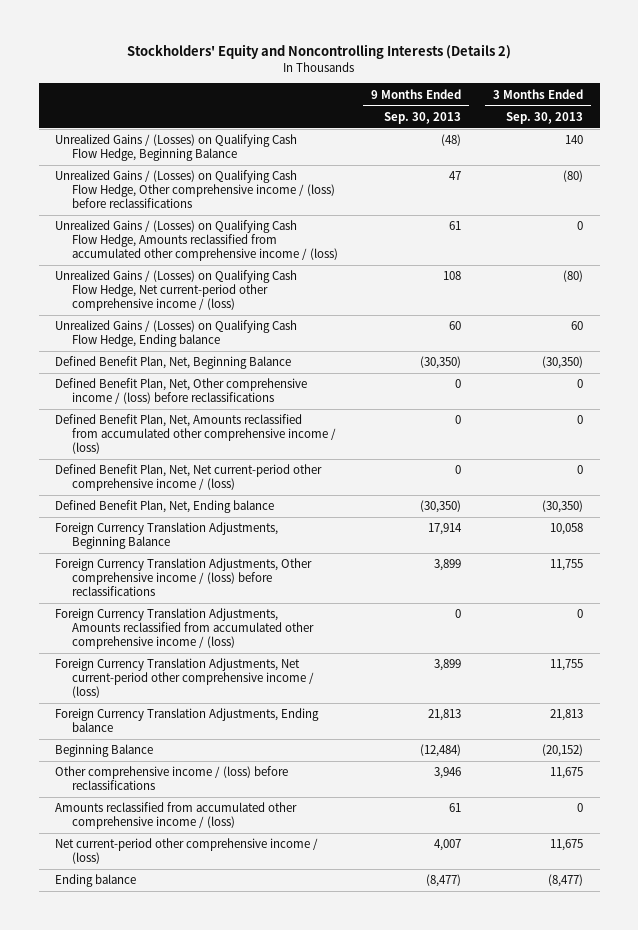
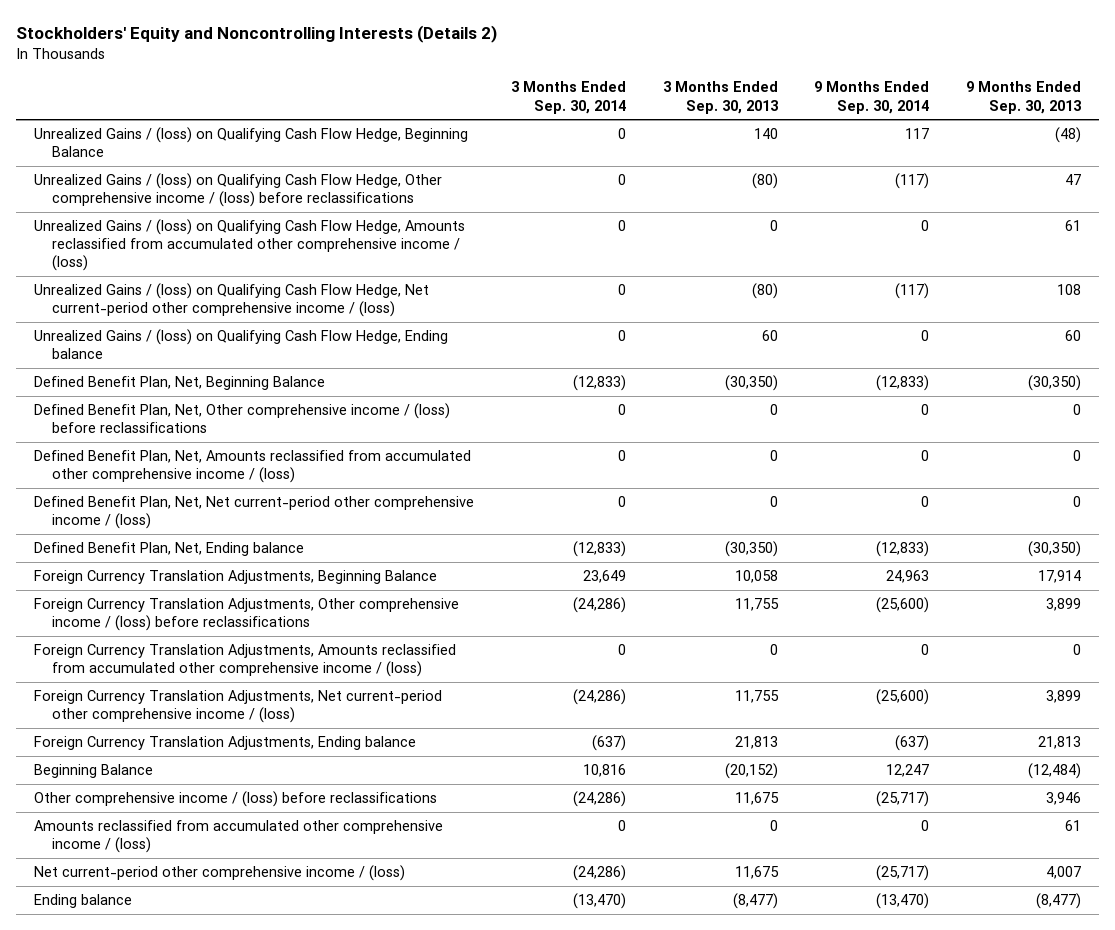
- | 9 Months Ended Sep. 30, 2013 | 3 Months Ended Sep. 30, 2013
+ | 3 Months Ended Sep. 30, 2014 | 3 Months Ended Sep. 30, 2013 | 9 Months Ended Sep. 30, 2014 | 9 Months Ended Sep. 30, 2013
- Unrealized Gains / (Losses) on Qualifying Cash Flow Hedge, Beginning Balance | (48) | 140
- Unrealized Gains / (Losses) on Qualifying Cash Flow Hedge, Other comprehensive income / (loss) before reclassifications | 47 | (80)
- Unrealized Gains / (Losses) on Qualifying Cash Flow Hedge, Amounts reclassified from accumulated other comprehensive income / (loss) | 61 | 0
- Unrealized Gains / (Losses) on Qualifying Cash Flow Hedge, Net current-period other comprehensive income / (loss) | 108 | (80)
- Unrealized Gains / (Losses) on Qualifying Cash Flow Hedge, Ending balance | 60 | 60
+ Unrealized Gains / (loss) on Qualifying Cash Flow Hedge, Beginning Balance | 0 | 140 | 117 | (48)
+ Unrealized Gains / (loss) on Qualifying Cash Flow Hedge, Other comprehensive income / (loss) before reclassifications | 0 | (80) | (117) | 47
+ Unrealized Gains / (loss) on Qualifying Cash Flow Hedge, Amounts reclassified from accumulated other comprehensive income / (loss) | 0 | 0 | 0 | 61
+ Unrealized Gains / (loss) on Qualifying Cash Flow Hedge, Net current-period other comprehensive income / (loss) | 0 | (80) | (117) | 108
+ Unrealized Gains / (loss) on Qualifying Cash Flow Hedge, Ending balance | 0 | 60 | 0 | 60

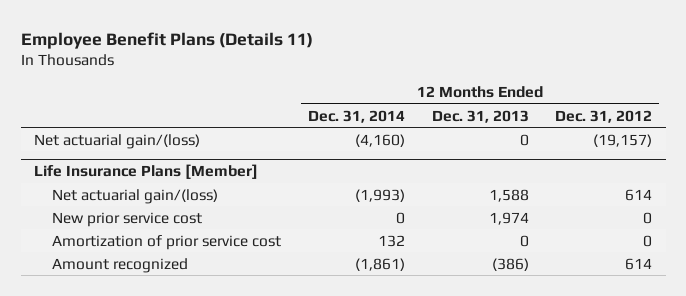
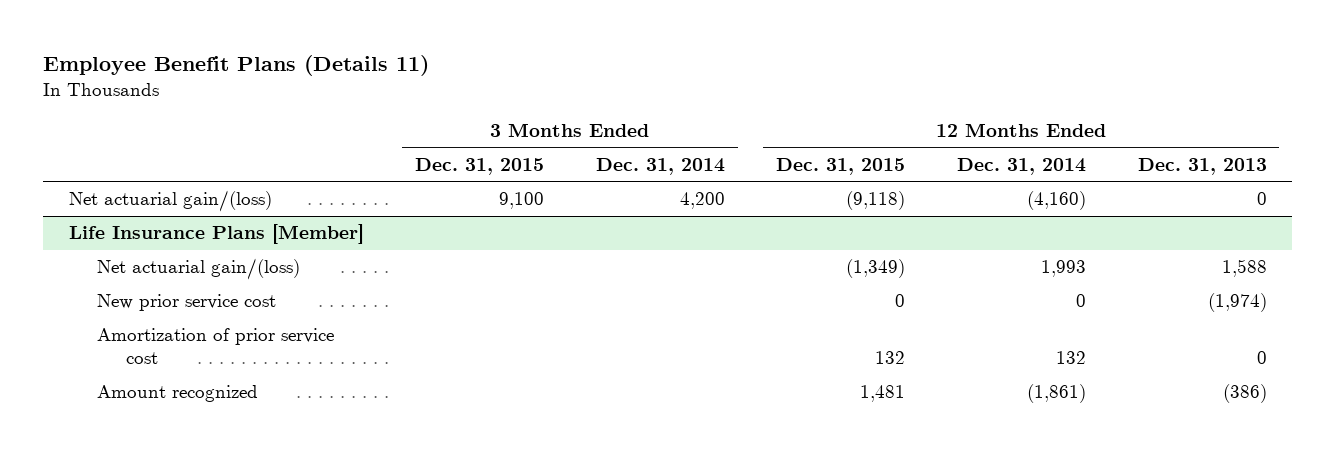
- | 12 Months Ended Dec. 31, 2014 | 12 Months Ended Dec. 31, 2013 | 12 Months Ended Dec. 31, 2012
+ | 3 Months Ended Dec. 31, 2015 | 3 Months Ended Dec. 31, 2014 | 12 Months Ended Dec. 31, 2015 | 12 Months Ended Dec. 31, 2014 | 12 Months Ended Dec. 31, 2013
@ Life Insurance Plans [Member]
- Net actuarial gain/(loss) | (1,993) | 1,588 | 614
- New prior service cost | 0 | 1,974 | 0
+ Net actuarial gain/(loss) | | | (1,349) | 1,993 | 1,588
+ New prior service cost | | | 0 | 0 | (1,974)

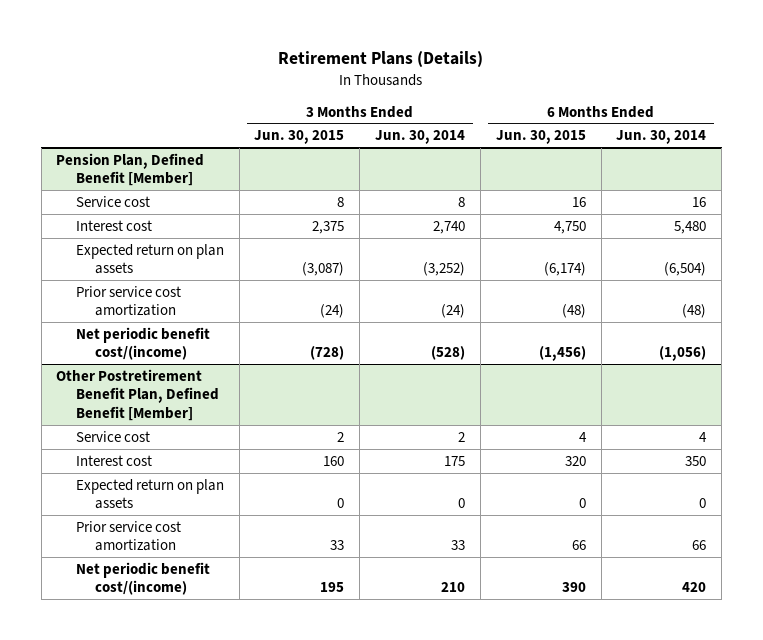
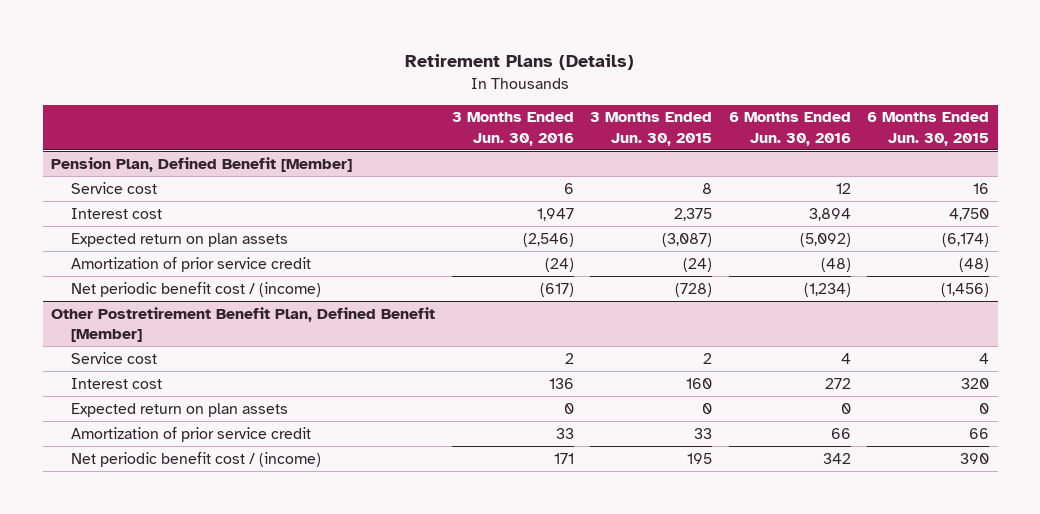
- | 3 Months Ended Jun. 30, 2015 | 3 Months Ended Jun. 30, 2014 | 6 Months Ended Jun. 30, 2015 | 6 Months Ended Jun. 30, 2014
+ | 3 Months Ended Jun. 30, 2016 | 3 Months Ended Jun. 30, 2015 | 6 Months Ended Jun. 30, 2016 | 6 Months Ended Jun. 30, 2015
@ Pension Plan, Defined Benefit [Member]
- Prior service cost amortization | (24) | (24) | (48) | (48)
- Net periodic benefit cost/(income) | (728) | (528) | (1,456) | (1,056)
+ Amortization of prior service credit | (24) | (24) | (48) | (48)
+ Net periodic benefit cost / (income) | (617) | (728) | (1,234) | (1,456)
@ Other Postretirement Benefit Plan, Defined Benefit [Member]
- Prior service cost amortization | 33 | 33 | 66 | 66
- Net periodic benefit cost/(income) | 195 | 210 | 390 | 420
+ Amortization of prior service credit | 33 | 33 | 66 | 66
+ Net periodic benefit cost / (income) | 171 | 195 | 342 | 390

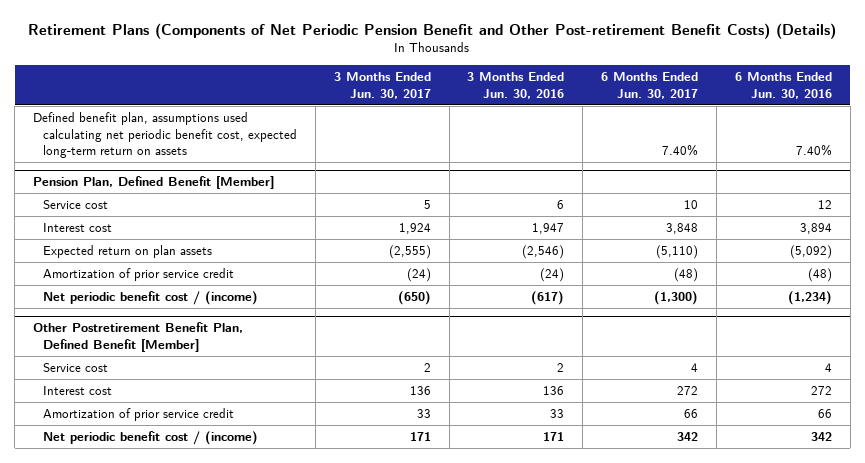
- Retirement Plans (Details)
+ Retirement Plans (Components of Net Periodic Pension Benefit and Other Post-retirement Benefit Costs) (Details)
- | 3 Months Ended Jun. 30, 2016 | 3 Months Ended Jun. 30, 2015 | 6 Months Ended Jun. 30, 2016 | 6 Months Ended Jun. 30, 2015
+ | 3 Months Ended Jun. 30, 2017 | 3 Months Ended Jun. 30, 2016 | 6 Months Ended Jun. 30, 2017 | 6 Months Ended Jun. 30, 2016
+ Defined benefit plan, assumptions used calculating net periodic benefit cost, expected long-term return on assets | | | 7.40% | 7.40%
@ Other Postretirement Benefit Plan, Defined Benefit [Member]
- Expected return on plan assets | 0 | 0 | 0 | 0

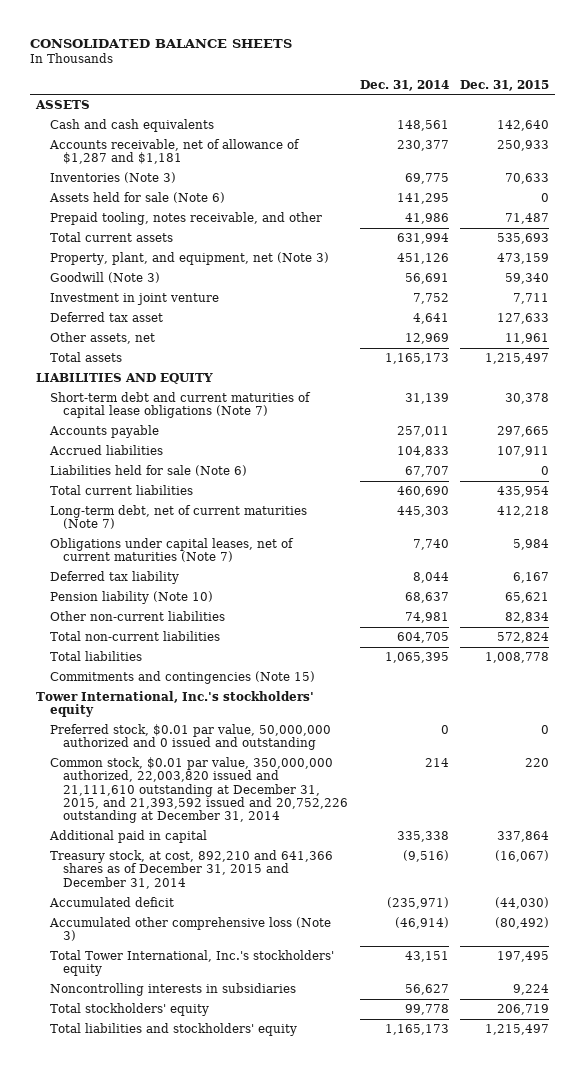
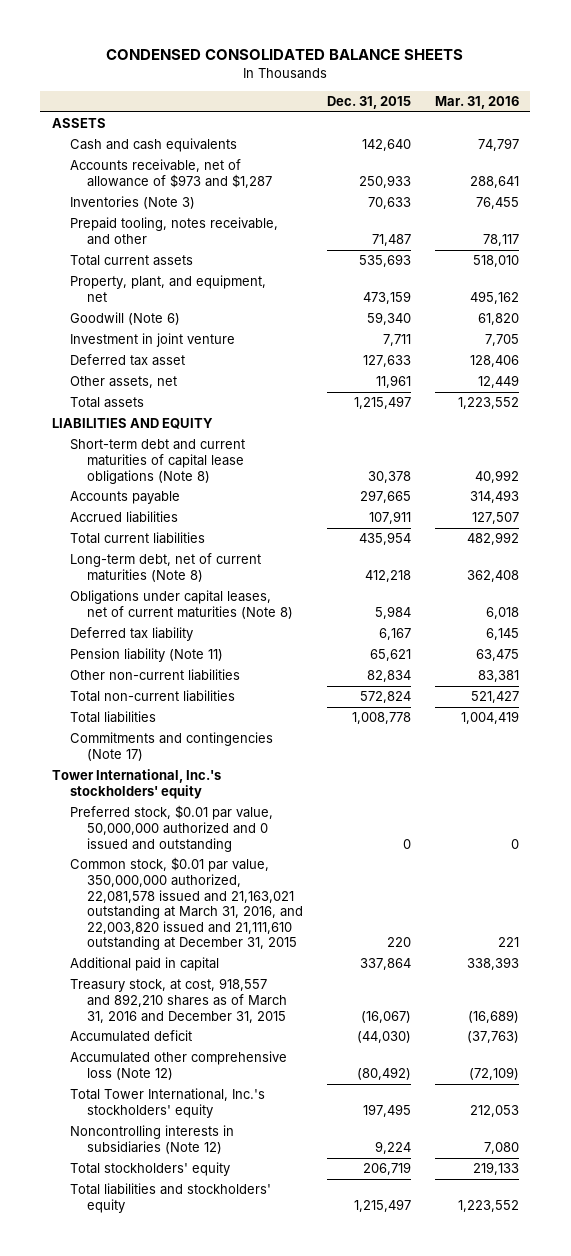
- CONSOLIDATED BALANCE SHEETS
+ CONDENSED CONSOLIDATED BALANCE SHEETS
- | Dec. 31, 2014 | Dec. 31, 2015
+ | Dec. 31, 2015 | Mar. 31, 2016
- Accounts receivable, net of allowance of $1,287 and $1,181 | 230,377 | 250,933
+ Accounts receivable, net of allowance of $973 and $1,287 | 250,933 | 288,641
- Assets held for sale (Note 6) | 141,295 | 0
- Property, plant, and equipment, net (Note 3) | 451,126 | 473,159
- Goodwill (Note 3) | 56,691 | 59,340
+ Property, plant, and equipment, net | 473,159 | 495,162
+ Goodwill (Note 6) | 59,340 | 61,820
- Short-term debt and current maturities of capital lease obligations (Note 7) | 31,139 | 30,378
+ Short-term debt and current maturities of capital lease obligations (Note 8) | 30,378 | 40,992
- Liabilities held for sale (Note 6) | 67,707 | 0
- Long-term debt, net of current maturities (Note 7) | 445,303 | 412,218
- Obligations under capital leases, net of current maturities (Note 7) | 7,740 | 5,984
+ Long-term debt, net of current maturities (Note 8) | 412,218 | 362,408
+ Obligations under capital leases, net of current maturities (Note 8) | 5,984 | 6,018
- Pension liability (Note 10) | 68,637 | 65,621
+ Pension liability (Note 11) | 65,621 | 63,475
- Commitments and contingencies (Note 15)
+ Commitments and contingencies (Note 17)
- Common stock, $0.01 par value, 350,000,000 authorized, 22,003,820 issued and 21,111,610 outstanding at December 31, 2015, and 21,393,592 issued and 20,752,226 outstanding at December 31, 2014 | 214 | 220
+ Common stock, $0.01 par value, 350,000,000 authorized, 22,081,578 issued and 21,163,021 outstanding at March 31, 2016, and 22,003,820 issued and 21,111,610 outstanding at December 31, 2015 | 220 | 221
- Treasury stock, at cost, 892,210 and 641,366 shares as of December 31, 2015 and December 31, 2014 | (9,516) | (16,067)
+ Treasury stock, at cost, 918,557 and 892,210 shares as of March 31, 2016 and December 31, 2015 | (16,067) | (16,689)
- Accumulated other comprehensive loss (Note 3) | (46,914) | (80,492)
+ Accumulated other comprehensive loss (Note 12) | (80,492) | (72,109)
- Noncontrolling interests in subsidiaries | 56,627 | 9,224
+ Noncontrolling interests in subsidiaries (Note 12) | 9,224 | 7,080

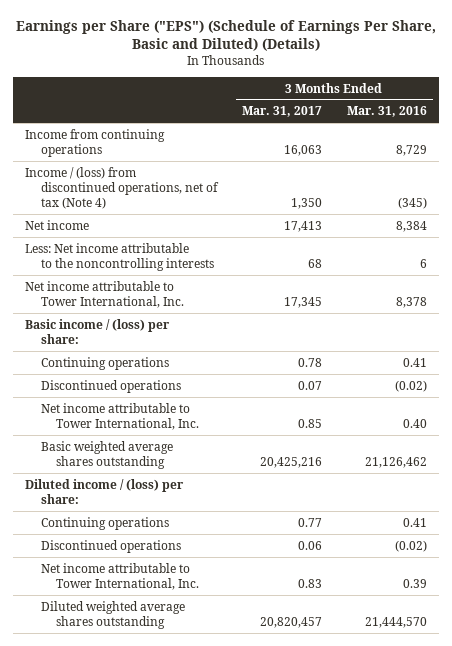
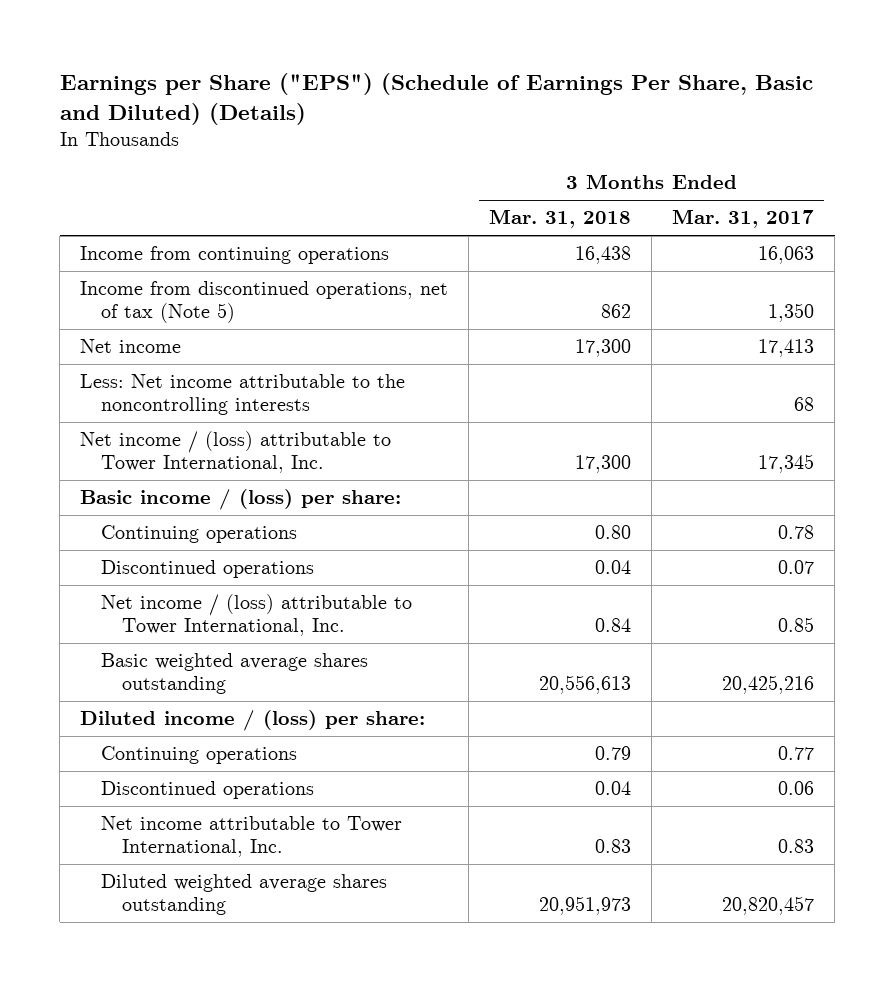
- | 3 Months Ended Mar. 31, 2017 | 3 Months Ended Mar. 31, 2016
+ | 3 Months Ended Mar. 31, 2018 | 3 Months Ended Mar. 31, 2017
- Income / (loss) from discontinued operations, net of tax (Note 4) | 1,350 | (345)
+ Income from discontinued operations, net of tax (Note 5) | 862 | 1,350
- Net income attributable to Tower International, Inc. | 17,345 | 8,378
+ Net income / (loss) attributable to Tower International, Inc. | 17,300 | 17,345
- Net income attributable to Tower International, Inc. | 0.85 | 0.40
+ Net income / (loss) attributable to Tower International, Inc. | 0.84 | 0.85

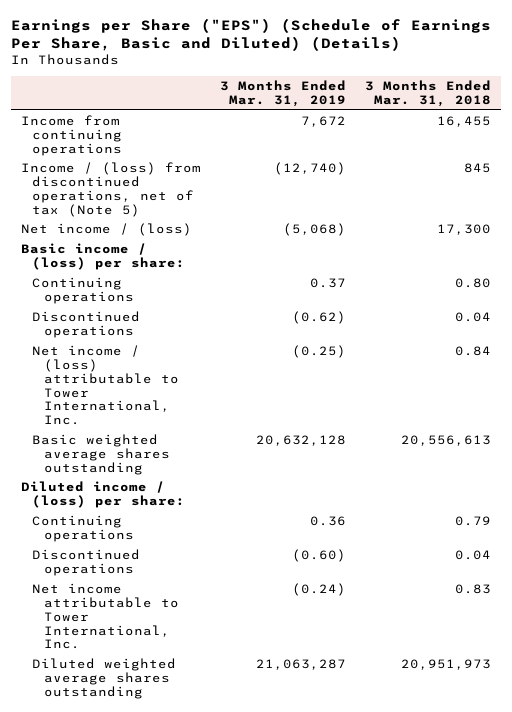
- | 3 Months Ended Mar. 31, 2018 | 3 Months Ended Mar. 31, 2017
+ | 3 Months Ended Mar. 31, 2019 | 3 Months Ended Mar. 31, 2018
- Income from continuing operations | 16,438 | 16,063
- Income from discontinued operations, net of tax (Note 5) | 862 | 1,350
- Net income | 17,300 | 17,413
- Less: Net income attributable to the noncontrolling interests | | 68
- Net income / (loss) attributable to Tower International, Inc. | 17,300 | 17,345
+ Income from continuing operations | 7,672 | 16,455
+ Income / (loss) from discontinued operations, net of tax (Note 5) | (12,740) | 845
+ Net income / (loss) | (5,068) | 17,300

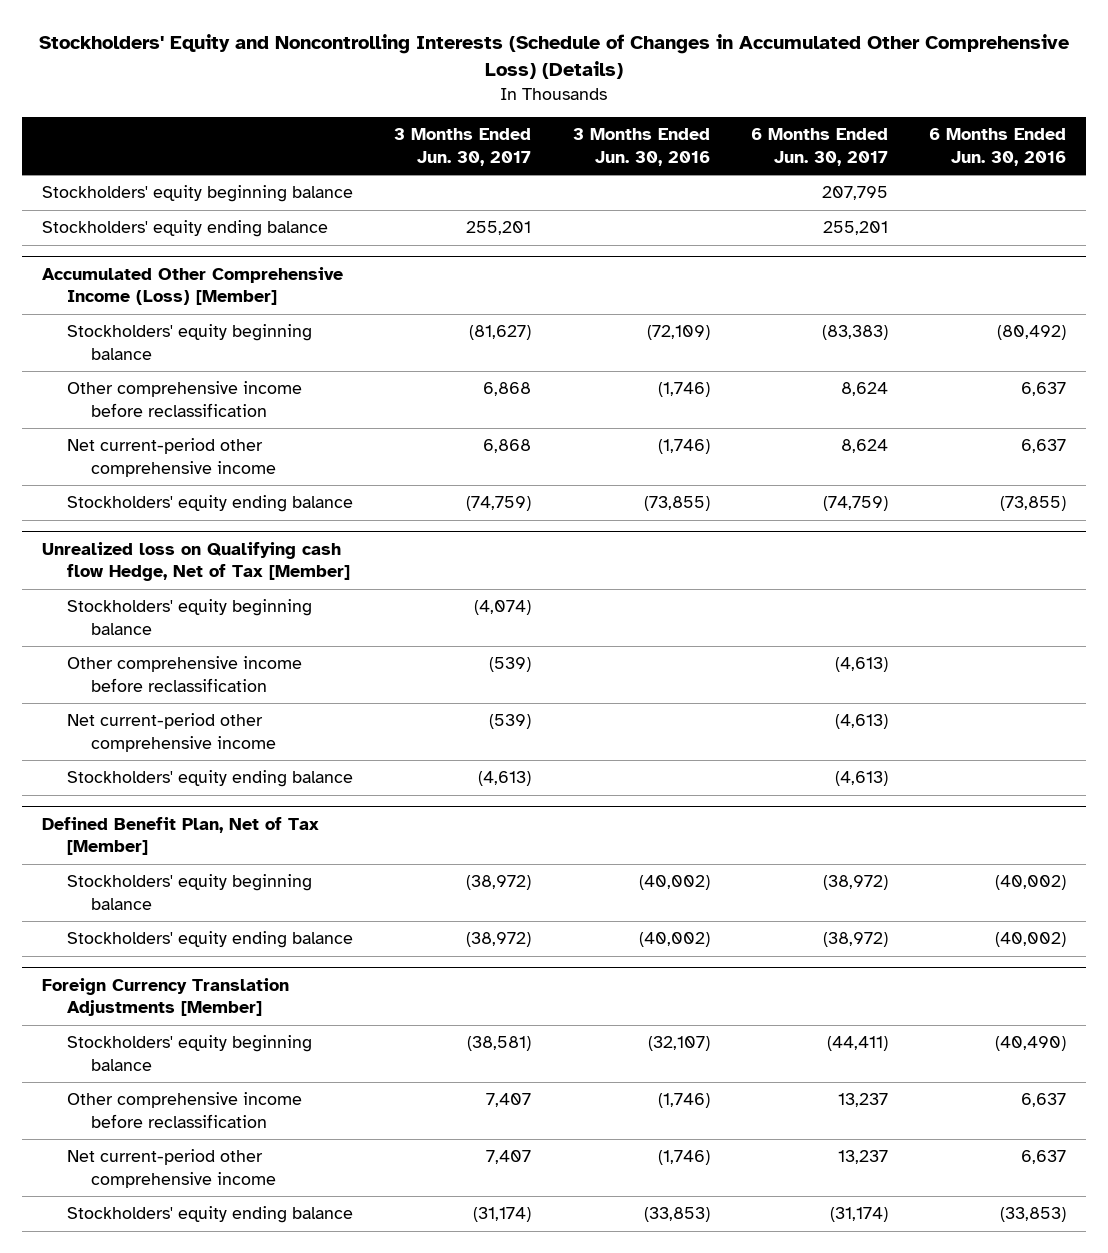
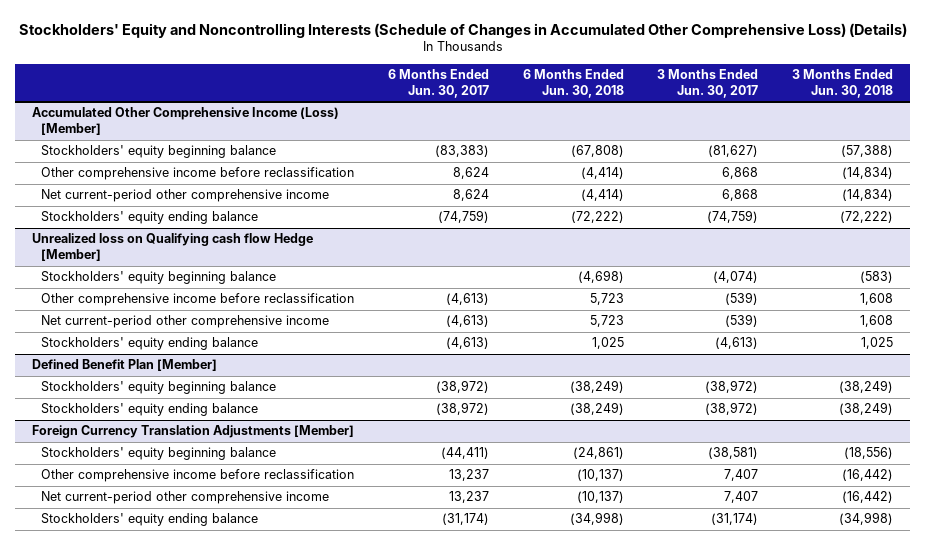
- | 3 Months Ended Jun. 30, 2017 | 3 Months Ended Jun. 30, 2016 | 6 Months Ended Jun. 30, 2017 | 6 Months Ended Jun. 30, 2016
+ | 6 Months Ended Jun. 30, 2017 | 6 Months Ended Jun. 30, 2018 | 3 Months Ended Jun. 30, 2017 | 3 Months Ended Jun. 30, 2018
- Stockholders' equity beginning balance | | | 207,795 |
- Stockholders' equity ending balance | 255,201 | | 255,201 |
- Unrealized loss on Qualifying cash flow Hedge, Net of Tax [Member]
+ Unrealized loss on Qualifying cash flow Hedge [Member]
- Defined Benefit Plan, Net of Tax [Member]
+ Defined Benefit Plan [Member]

